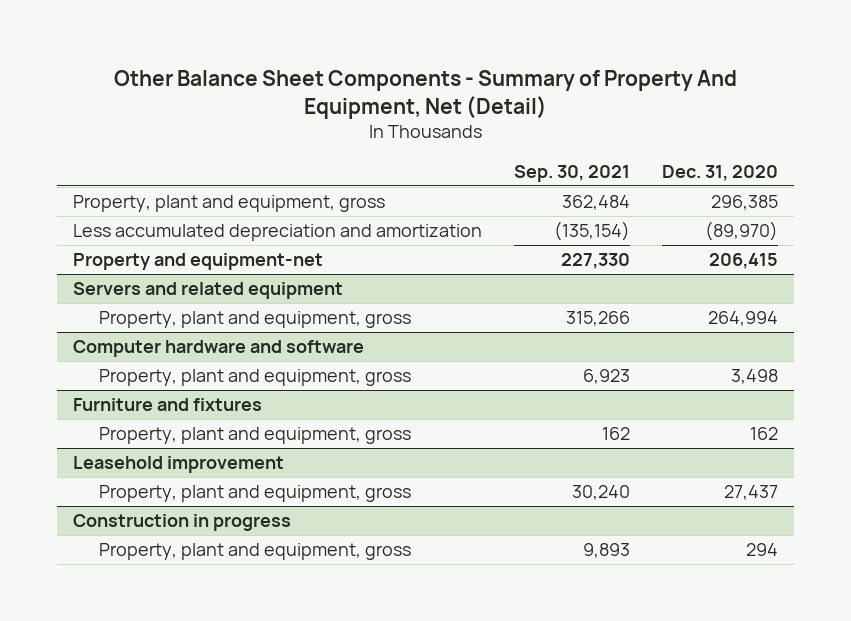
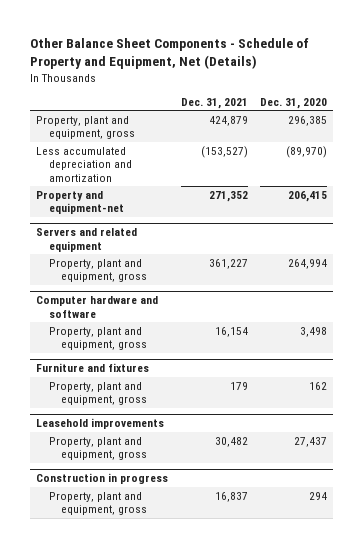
- Other Balance Sheet Components - Summary of Property And Equipment, Net (Detail)
+ Other Balance Sheet Components - Schedule of Property and Equipment, Net (Details)
- | Sep. 30, 2021 | Dec. 31, 2020
+ | Dec. 31, 2021 | Dec. 31, 2020
- Leasehold improvement
+ Leasehold improvements

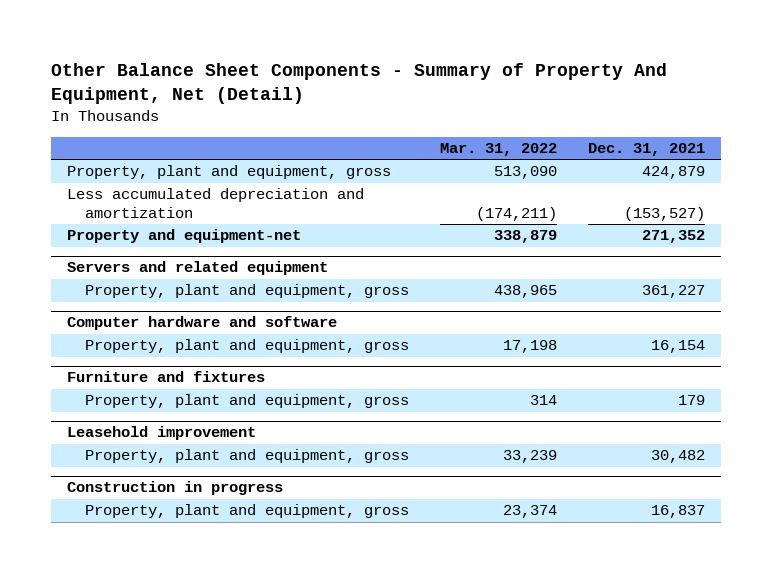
- Other Balance Sheet Components - Schedule of Property and Equipment, Net (Details)
+ Other Balance Sheet Components - Summary of Property And Equipment, Net (Detail)
- | Dec. 31, 2021 | Dec. 31, 2020
+ | Mar. 31, 2022 | Dec. 31, 2021
- Leasehold improvements
+ Leasehold improvement

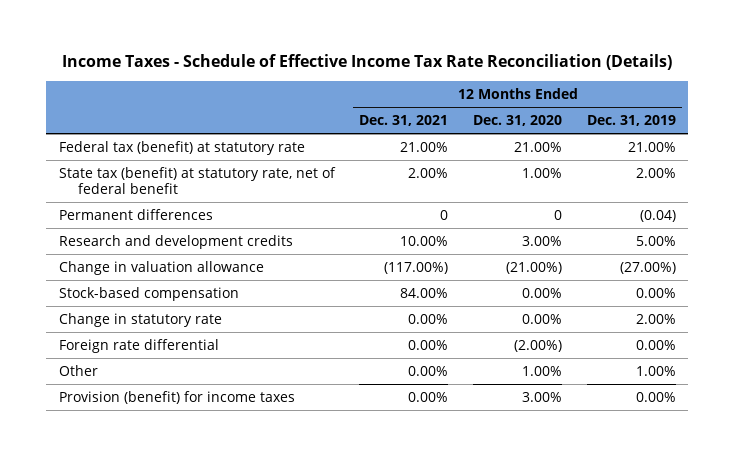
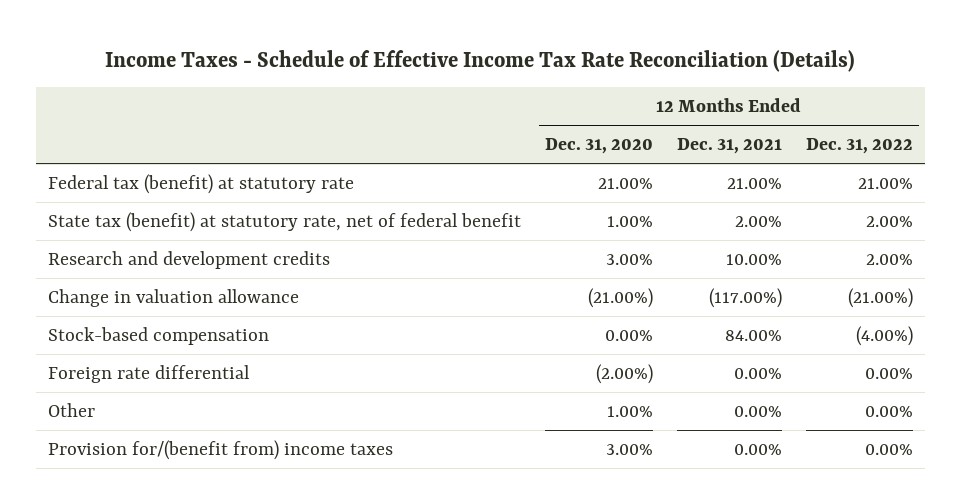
- | 12 Months Ended Dec. 31, 2021 | 12 Months Ended Dec. 31, 2020 | 12 Months Ended Dec. 31, 2019
+ | 12 Months Ended Dec. 31, 2020 | 12 Months Ended Dec. 31, 2021 | 12 Months Ended Dec. 31, 2022
- Permanent differences | 0 | 0 | (0.04)
- Change in statutory rate | 0.00% | 0.00% | 2.00%
- Provision (benefit) for income taxes | 0.00% | 3.00% | 0.00%
+ Provision for/(benefit from) income taxes | 3.00% | 0.00% | 0.00%

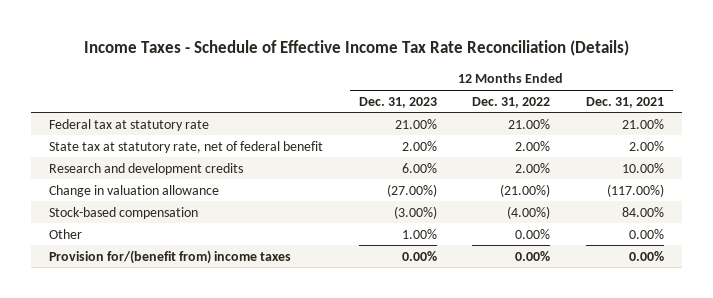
- | 12 Months Ended Dec. 31, 2020 | 12 Months Ended Dec. 31, 2021 | 12 Months Ended Dec. 31, 2022
+ | 12 Months Ended Dec. 31, 2023 | 12 Months Ended Dec. 31, 2022 | 12 Months Ended Dec. 31, 2021
- Federal tax (benefit) at statutory rate | 21.00% | 21.00% | 21.00%
- State tax (benefit) at statutory rate, net of federal benefit | 1.00% | 2.00% | 2.00%
+ Federal tax at statutory rate | 21.00% | 21.00% | 21.00%
+ State tax at statutory rate, net of federal benefit | 2.00% | 2.00% | 2.00%
- Foreign rate differential | (2.00%) | 0.00% | 0.00%

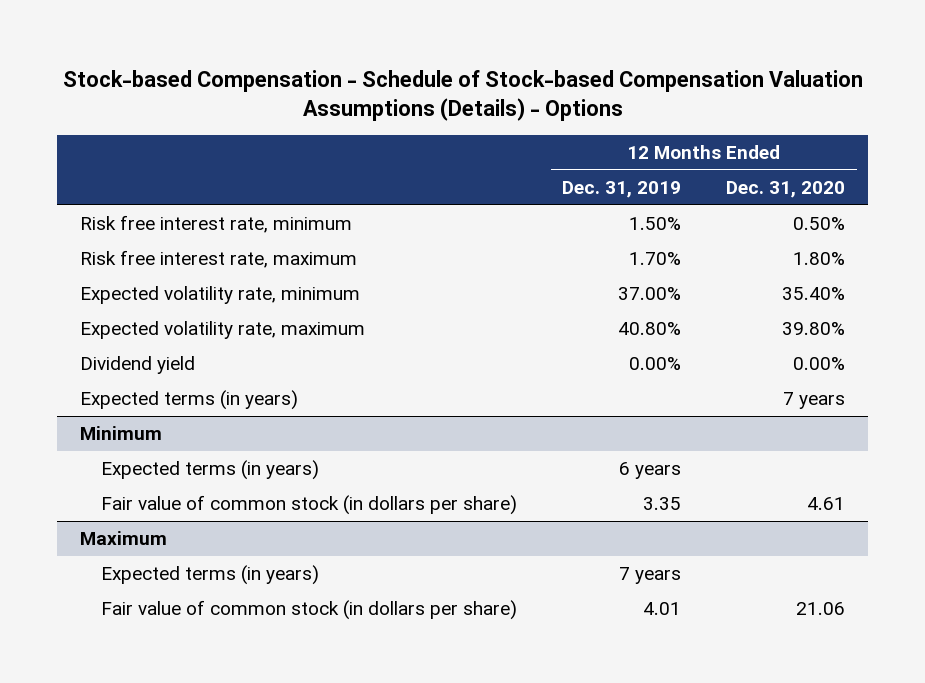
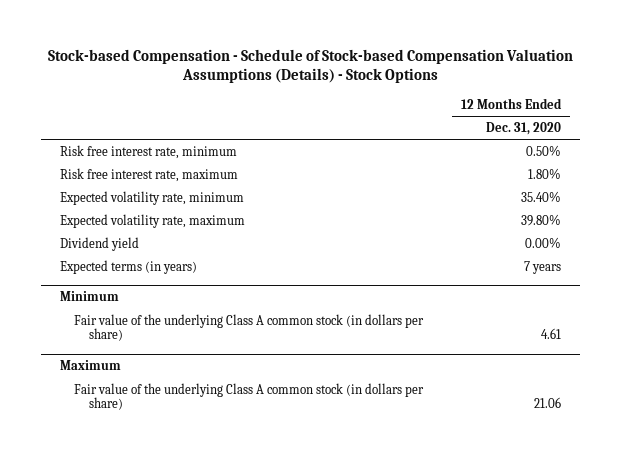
- Stock-based Compensation - Schedule of Stock-based Compensation Valuation Assumptions (Details) - Options
+ Stock-based Compensation - Schedule of Stock-based Compensation Valuation Assumptions (Details) - Stock Options
- | 12 Months Ended Dec. 31, 2019 | 12 Months Ended Dec. 31, 2020
+ | 12 Months Ended Dec. 31, 2020
@ Minimum
- Expected terms (in years) | 6 years |
- Fair value of common stock (in dollars per share) | 3.35 | 4.61
+ Fair value of the underlying Class A common stock (in dollars per share) | 4.61
@ Maximum
- Expected terms (in years) | 7 years |
- Fair value of common stock (in dollars per share) | 4.01 | 21.06
+ Fair value of the underlying Class A common stock (in dollars per share) | 21.06

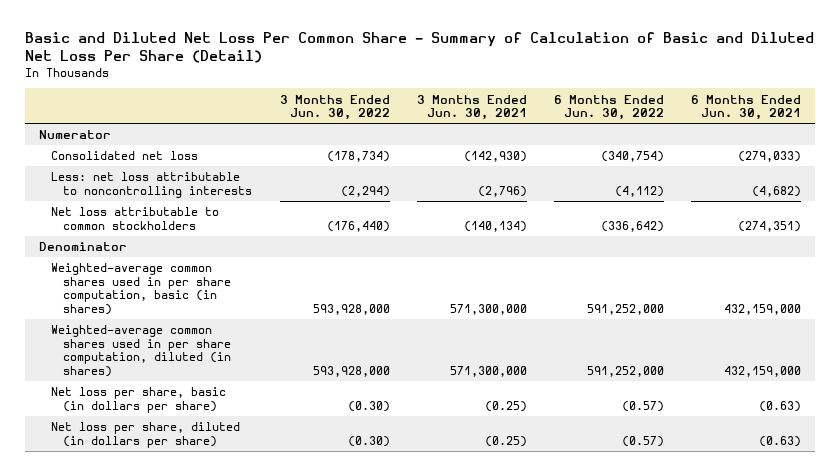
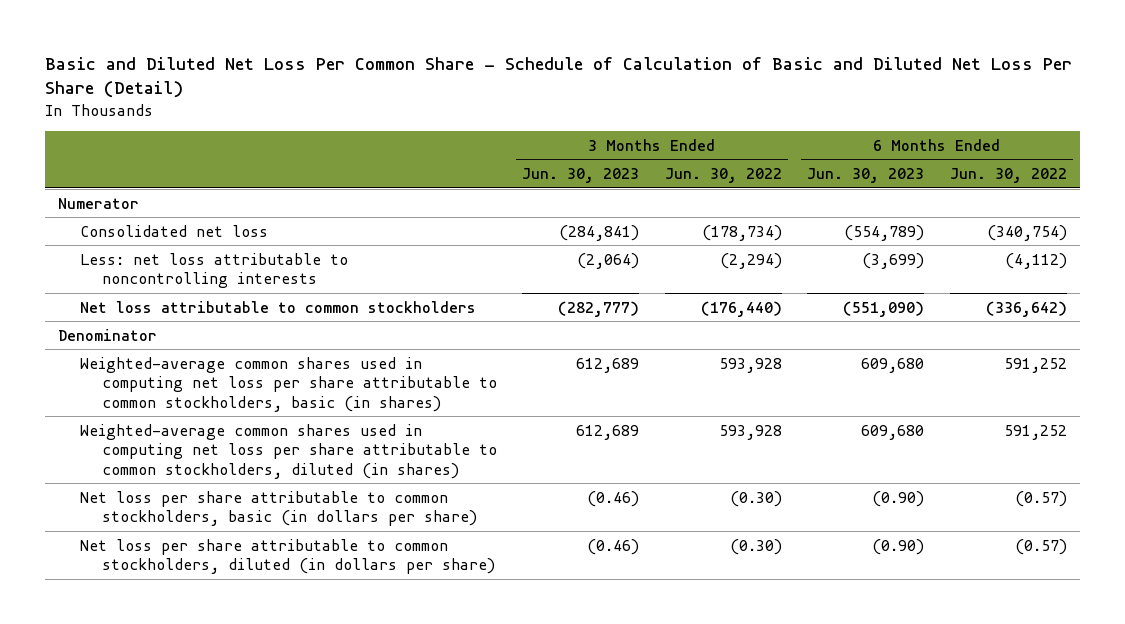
- Basic and Diluted Net Loss Per Common Share - Summary of Calculation of Basic and Diluted Net Loss Per Share (Detail)
+ Basic and Diluted Net Loss Per Common Share - Schedule of Calculation of Basic and Diluted Net Loss Per Share (Detail)
- | 3 Months Ended Jun. 30, 2022 | 3 Months Ended Jun. 30, 2021 | 6 Months Ended Jun. 30, 2022 | 6 Months Ended Jun. 30, 2021
+ | 3 Months Ended Jun. 30, 2023 | 3 Months Ended Jun. 30, 2022 | 6 Months Ended Jun. 30, 2023 | 6 Months Ended Jun. 30, 2022
- Weighted-average common shares used in per share computation, basic (in shares) | 593,928,000 | 571,300,000 | 591,252,000 | 432,159,000
- Weighted-average common shares used in per share computation, diluted (in shares) | 593,928,000 | 571,300,000 | 591,252,000 | 432,159,000
- Net loss per share, basic (in dollars per share) | (0.30) | (0.25) | (0.57) | (0.63)
- Net loss per share, diluted (in dollars per share) | (0.30) | (0.25) | (0.57) | (0.63)
+ Weighted-average common shares used in computing net loss per share attributable to common stockholders, basic (in shares) | 612,689 | 593,928 | 609,680 | 591,252
+ Weighted-average common shares used in computing net loss per share attributable to common stockholders, diluted (in shares) | 612,689 | 593,928 | 609,680 | 591,252
+ Net loss per share attributable to common stockholders, basic (in dollars per share) | (0.46) | (0.30) | (0.90) | (0.57)
+ Net loss per share attributable to common stockholders, diluted (in dollars per share) | (0.46) | (0.30) | (0.90) | (0.57)

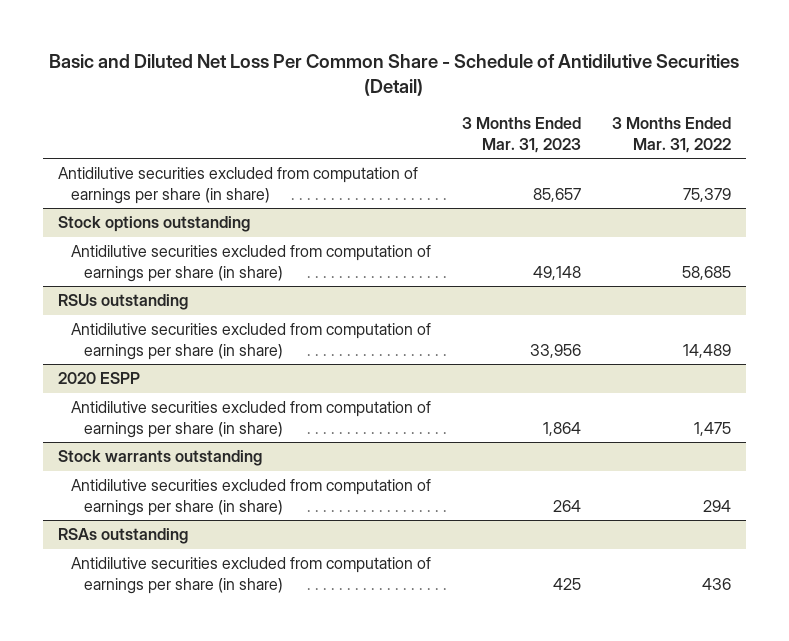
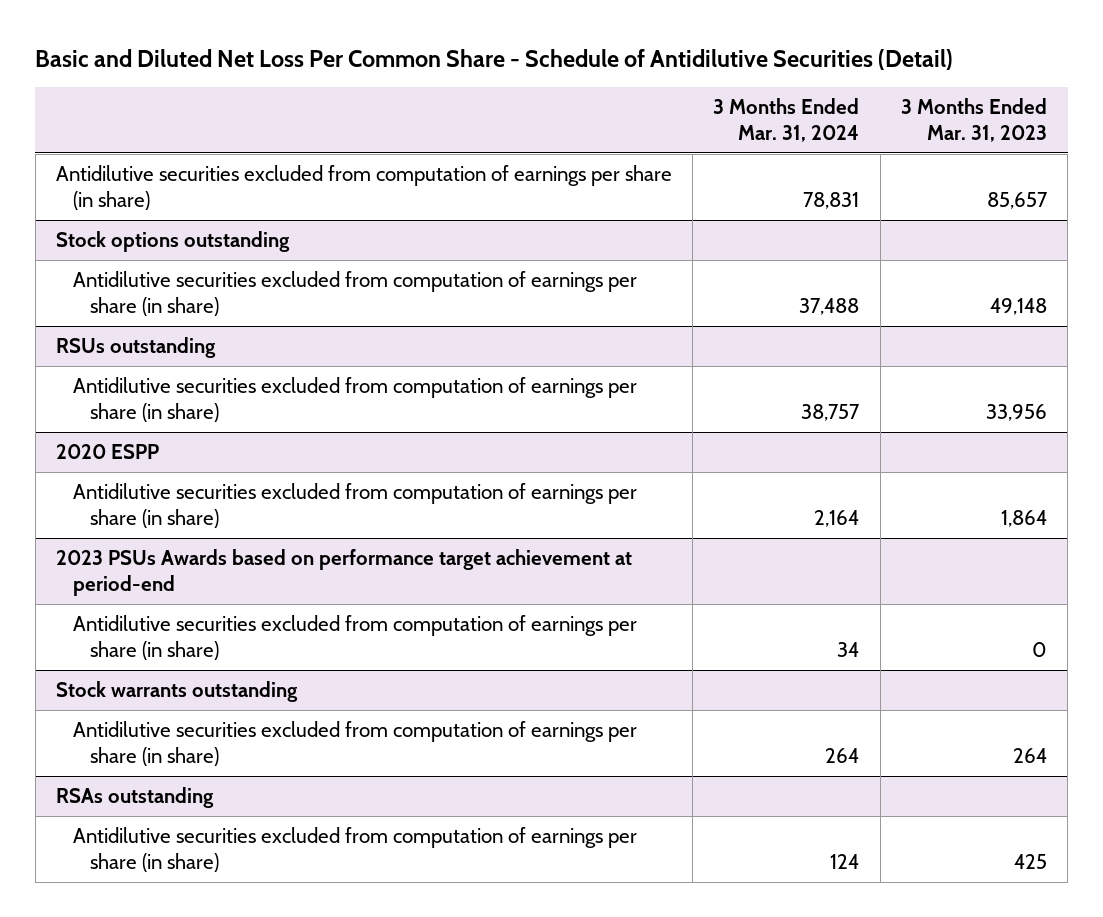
- | 3 Months Ended Mar. 31, 2023 | 3 Months Ended Mar. 31, 2022
+ | 3 Months Ended Mar. 31, 2024 | 3 Months Ended Mar. 31, 2023
+ 2023 PSUs Awards based on performance target achievement at period-end
+ Antidilutive securities excluded from computation of earnings per share (in share) | 34 | 0

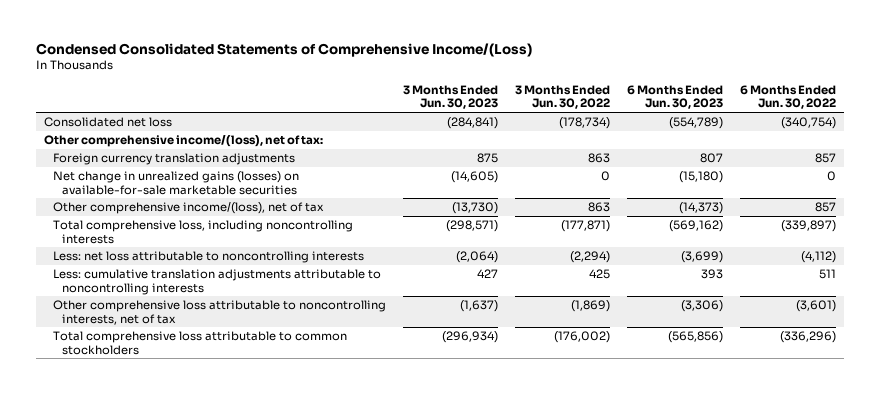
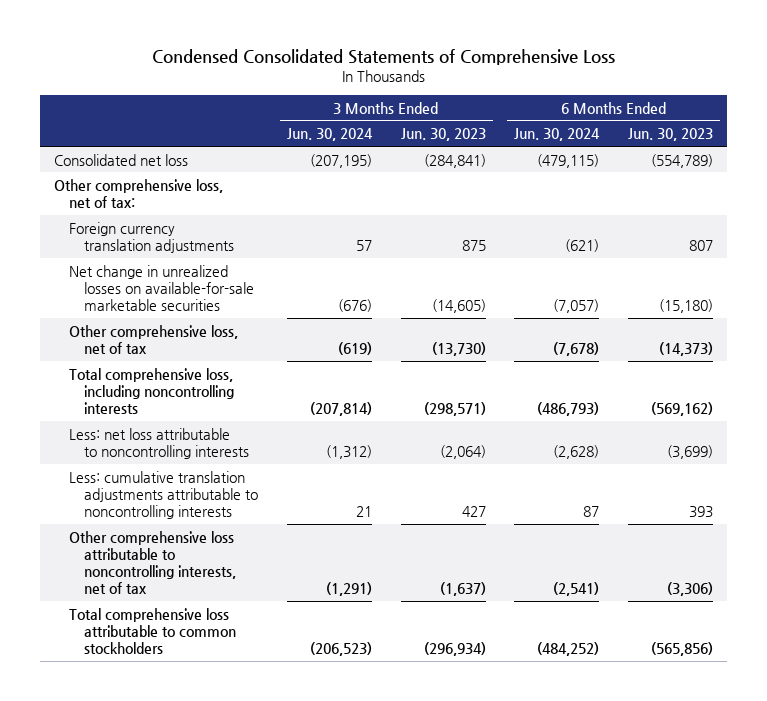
- Condensed Consolidated Statements of Comprehensive Income/(Loss)
+ Condensed Consolidated Statements of Comprehensive Loss
- | 3 Months Ended Jun. 30, 2023 | 3 Months Ended Jun. 30, 2022 | 6 Months Ended Jun. 30, 2023 | 6 Months Ended Jun. 30, 2022
+ | 3 Months Ended Jun. 30, 2024 | 3 Months Ended Jun. 30, 2023 | 6 Months Ended Jun. 30, 2024 | 6 Months Ended Jun. 30, 2023
- Other comprehensive income/(loss), net of tax:
+ Other comprehensive loss, net of tax:
- Net change in unrealized gains (losses) on available-for-sale marketable securities | (14,605) | 0 | (15,180) | 0
- Other comprehensive income/(loss), net of tax | (13,730) | 863 | (14,373) | 857
+ Net change in unrealized losses on available-for-sale marketable securities | (676) | (14,605) | (7,057) | (15,180)
+ Other comprehensive loss, net of tax | (619) | (13,730) | (7,678) | (14,373)

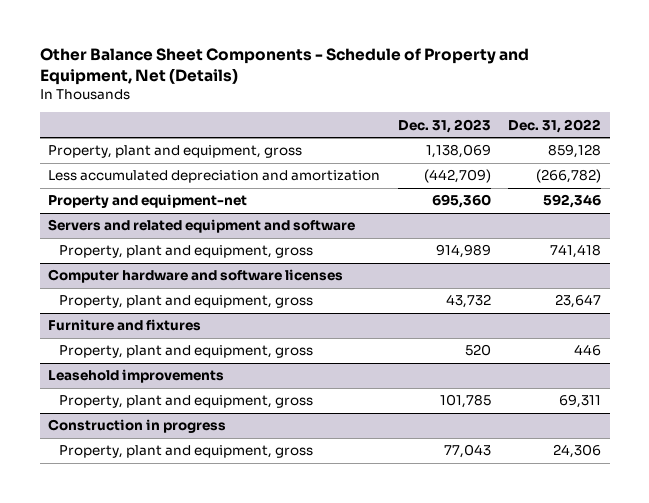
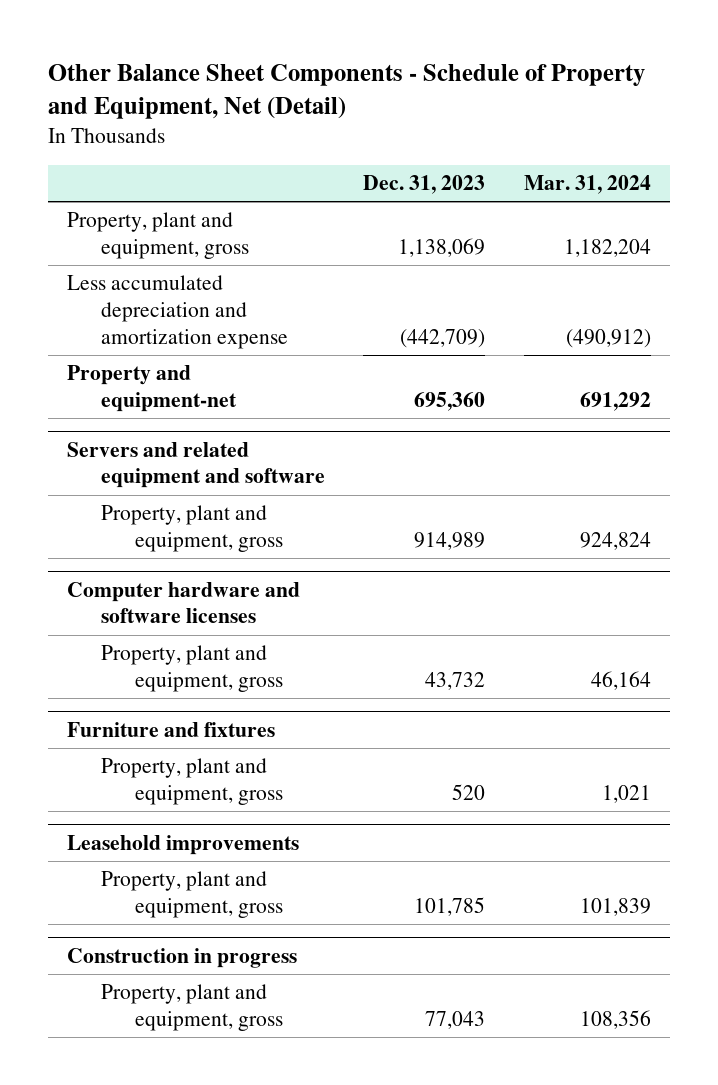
- Other Balance Sheet Components - Schedule of Property and Equipment, Net (Details)
+ Other Balance Sheet Components - Schedule of Property and Equipment, Net (Detail)
- | Dec. 31, 2023 | Dec. 31, 2022
+ | Dec. 31, 2023 | Mar. 31, 2024
- Less accumulated depreciation and amortization | (442,709) | (266,782)
+ Less accumulated depreciation and amortization expense | (442,709) | (490,912)

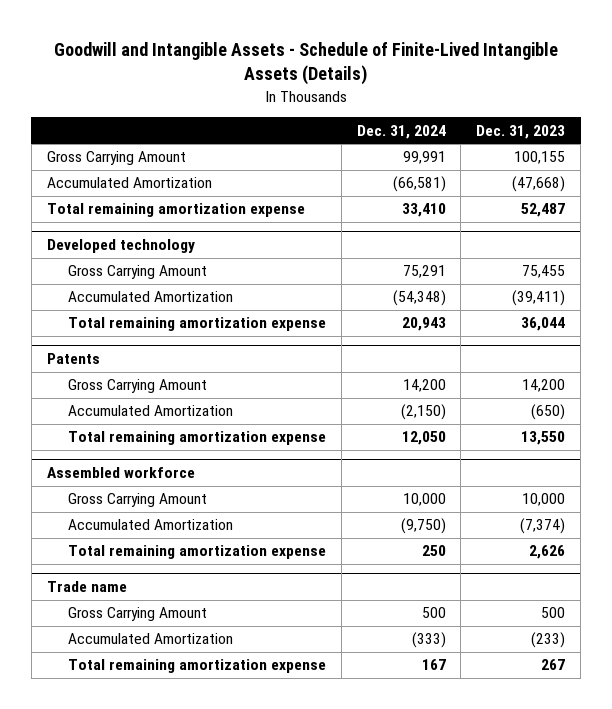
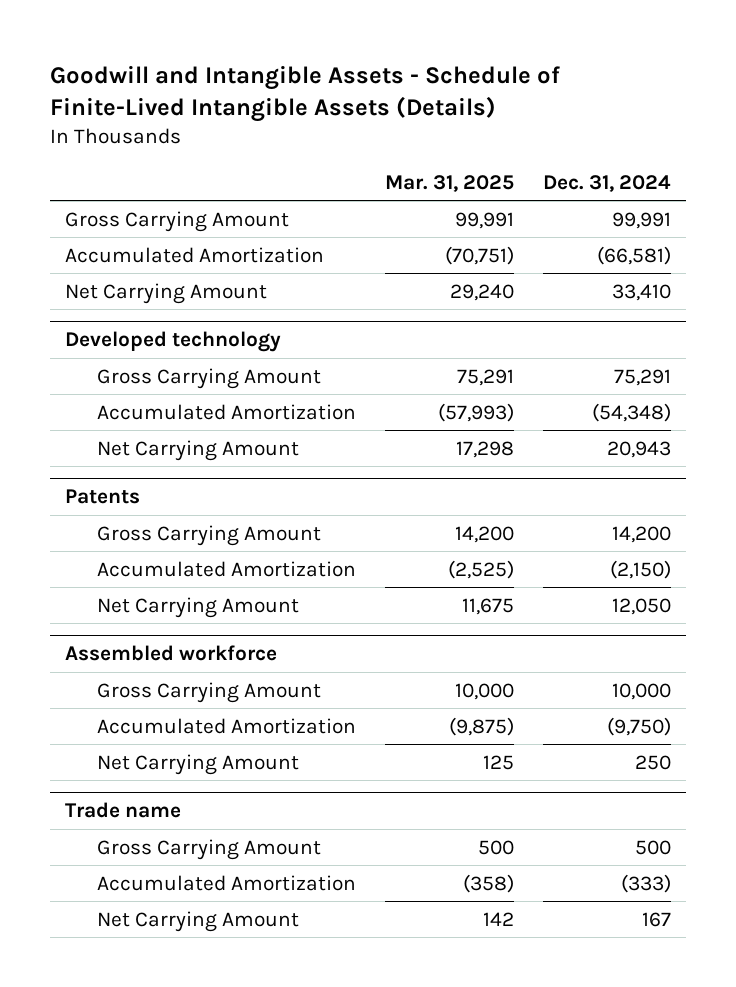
- | Dec. 31, 2024 | Dec. 31, 2023
+ | Mar. 31, 2025 | Dec. 31, 2024
- Total remaining amortization expense | 33,410 | 52,487
+ Net Carrying Amount | 29,240 | 33,410
@ Developed technology
- Total remaining amortization expense | 20,943 | 36,044
+ Net Carrying Amount | 17,298 | 20,943
@ Patents
- Total remaining amortization expense | 12,050 | 13,550
+ Net Carrying Amount | 11,675 | 12,050
@ Assembled workforce
- Total remaining amortization expense | 250 | 2,626
+ Net Carrying Amount | 125 | 250
@ Trade name
- Total remaining amortization expense | 167 | 267
+ Net Carrying Amount | 142 | 167

